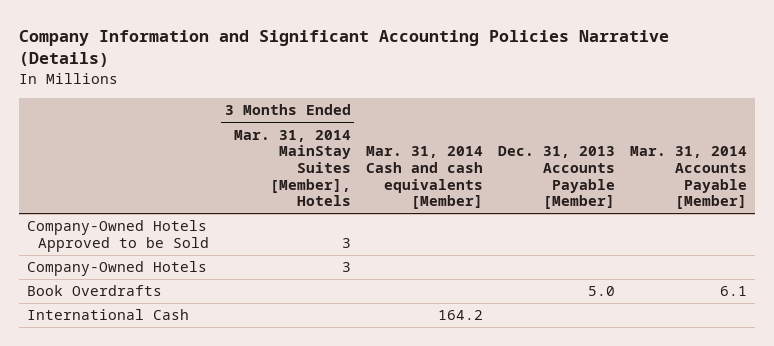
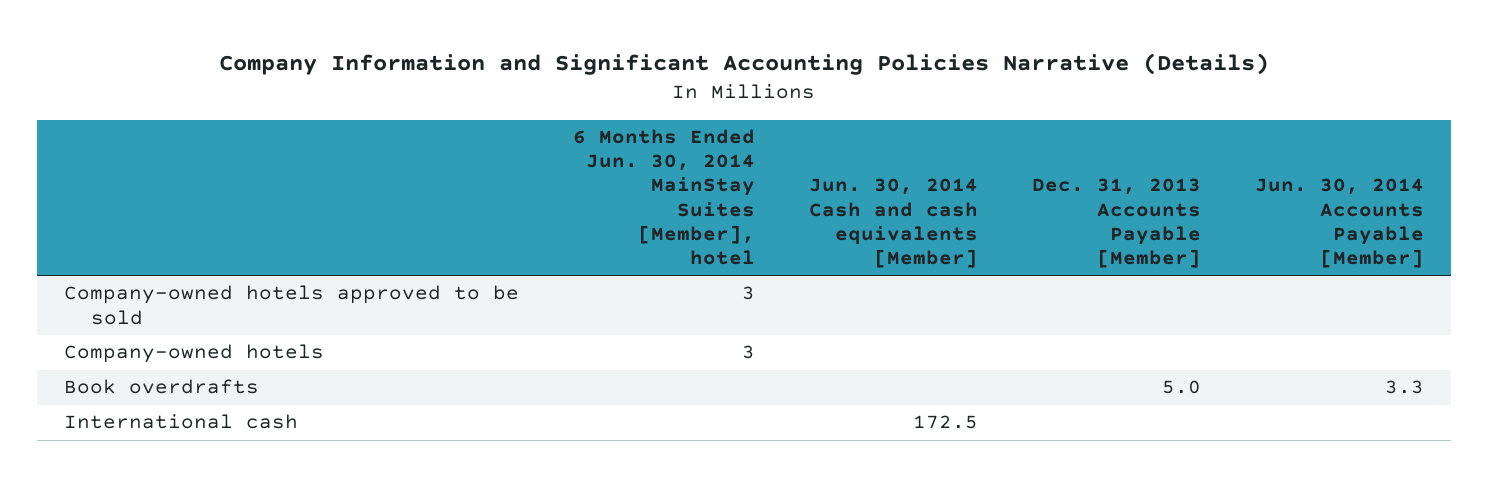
- | 3 Months Ended Mar. 31, 2014 MainStay Suites [Member], Hotels | Mar. 31, 2014 Cash and cash equivalents [Member] | Dec. 31, 2013 Accounts Payable [Member] | Mar. 31, 2014 Accounts Payable [Member]
+ | 6 Months Ended Jun. 30, 2014 MainStay Suites [Member], hotel | Jun. 30, 2014 Cash and cash equivalents [Member] | Dec. 31, 2013 Accounts Payable [Member] | Jun. 30, 2014 Accounts Payable [Member]
- Company-Owned Hotels Approved to be Sold | 3 | | |
- Company-Owned Hotels | 3 | | |
- Book Overdrafts | | | 5.0 | 6.1
- International Cash | | 164.2 | |
+ Company-owned hotels approved to be sold | 3 | | |
+ Company-owned hotels | 3 | | |
+ Book overdrafts | | | 5.0 | 3.3
+ International cash | | 172.5 | |

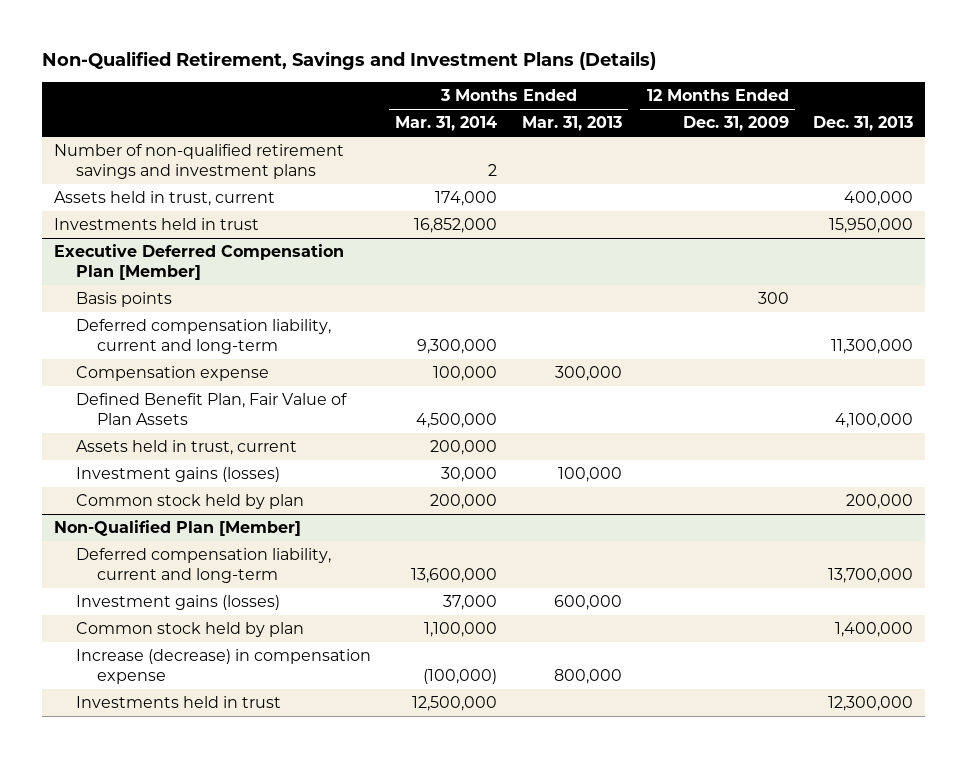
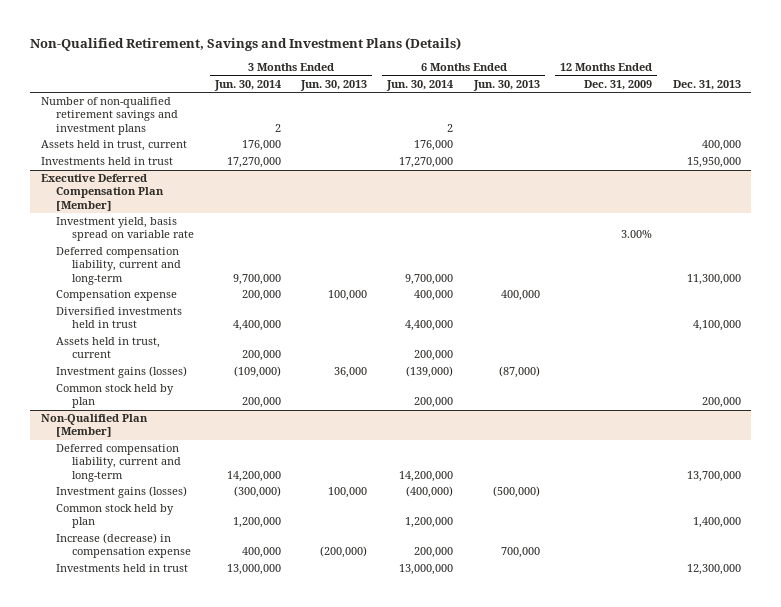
- | 3 Months Ended Mar. 31, 2014 | 3 Months Ended Mar. 31, 2013 | 12 Months Ended Dec. 31, 2009 | Dec. 31, 2013
+ | 3 Months Ended Jun. 30, 2014 | 3 Months Ended Jun. 30, 2013 | 6 Months Ended Jun. 30, 2014 | 6 Months Ended Jun. 30, 2013 | 12 Months Ended Dec. 31, 2009 | Dec. 31, 2013
@ Executive Deferred Compensation Plan [Member]
- Basis points | | | 300 |
+ Investment yield, basis spread on variable rate | | | | | 3.00% |
- Defined Benefit Plan, Fair Value of Plan Assets | 4,500,000 | | | 4,100,000
+ Diversified investments held in trust | 4,400,000 | | 4,400,000 | | | 4,100,000

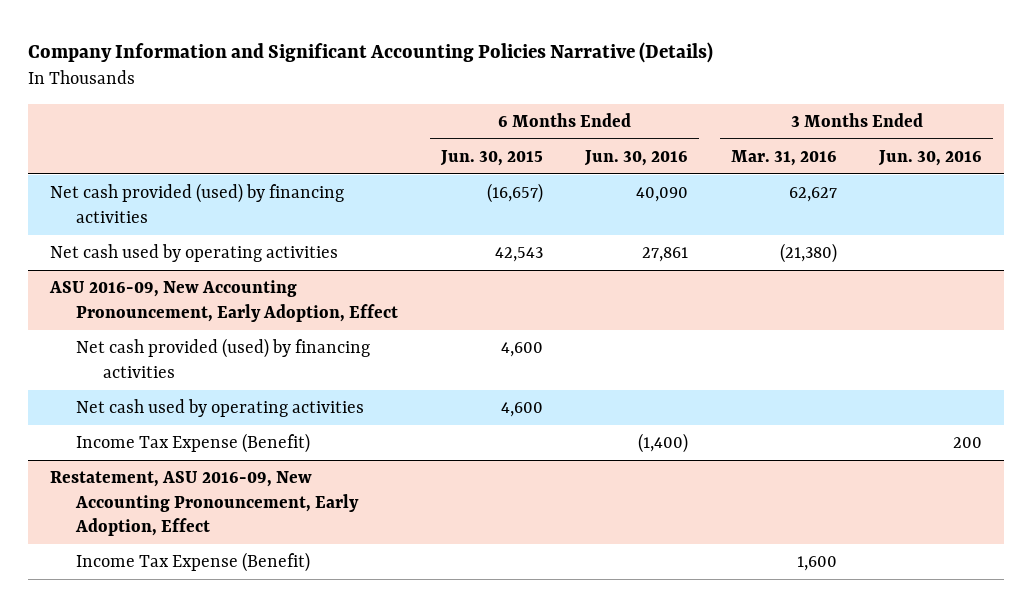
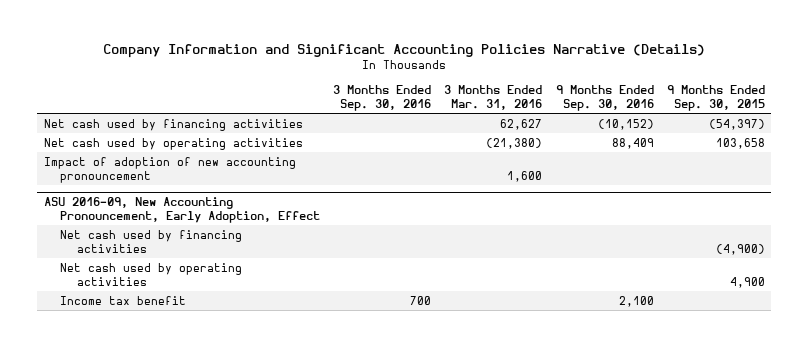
- | 6 Months Ended Jun. 30, 2015 | 6 Months Ended Jun. 30, 2016 | 3 Months Ended Mar. 31, 2016 | 3 Months Ended Jun. 30, 2016
+ | 3 Months Ended Sep. 30, 2016 | 3 Months Ended Mar. 31, 2016 | 9 Months Ended Sep. 30, 2016 | 9 Months Ended Sep. 30, 2015
- Net cash provided (used) by financing activities | (16,657) | 40,090 | 62,627 |
+ Net cash used by financing activities | | 62,627 | (10,152) | (54,397)
+ Impact of adoption of new accounting pronouncement | | 1,600 | |
@ ASU 2016-09, New Accounting Pronouncement, Early Adoption, Effect
- Net cash provided (used) by financing activities | 4,600 | | |
+ Net cash used by financing activities | | | | (4,900)
- Income Tax Expense (Benefit) | | (1,400) | | 200
- Restatement, ASU 2016-09, New Accounting Pronouncement, Early Adoption, Effect
- Income Tax Expense (Benefit) | | | 1,600 |
@ ASU 2016-09, New Accounting Pronouncement, Early Adoption, Effect
+ Income tax benefit | 700 | | 2,100 |

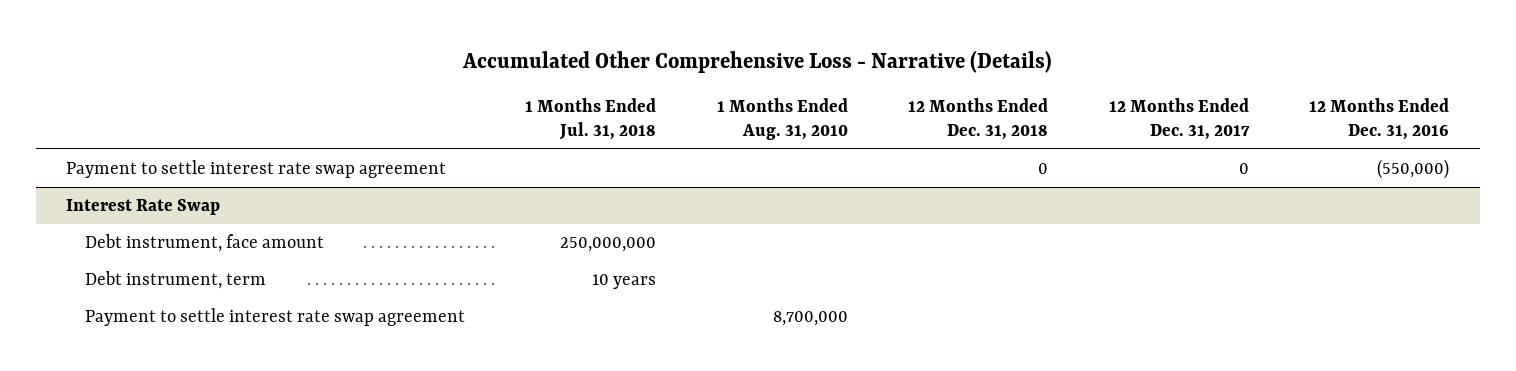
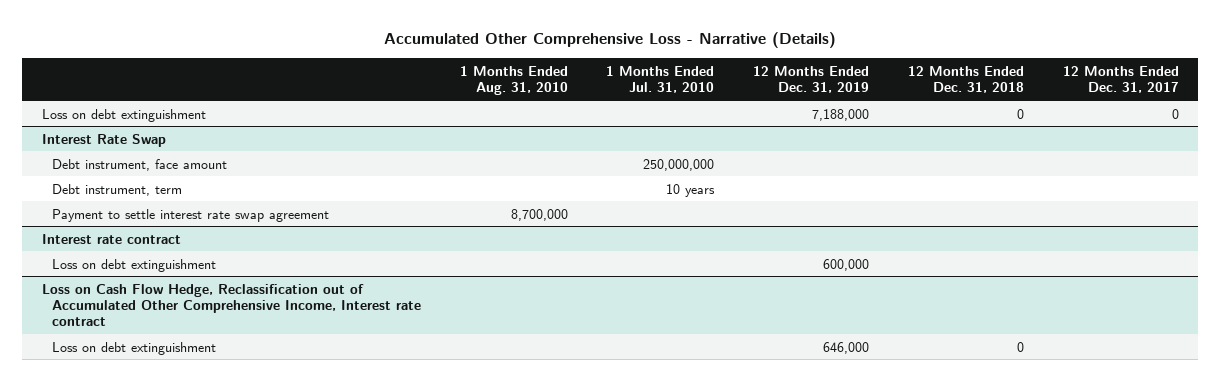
- | 1 Months Ended Jul. 31, 2018 | 1 Months Ended Aug. 31, 2010 | 12 Months Ended Dec. 31, 2018 | 12 Months Ended Dec. 31, 2017 | 12 Months Ended Dec. 31, 2016
+ | 1 Months Ended Aug. 31, 2010 | 1 Months Ended Jul. 31, 2010 | 12 Months Ended Dec. 31, 2019 | 12 Months Ended Dec. 31, 2018 | 12 Months Ended Dec. 31, 2017
- Payment to settle interest rate swap agreement | | | 0 | 0 | (550,000)
+ Loss on debt extinguishment | | | 7,188,000 | 0 | 0
+ Interest rate contract
+ Loss on debt extinguishment | | | 600,000 | |
+ Loss on Cash Flow Hedge, Reclassification out of Accumulated Other Comprehensive Income, Interest rate contract
+ Loss on debt extinguishment | | | 646,000 | 0 |

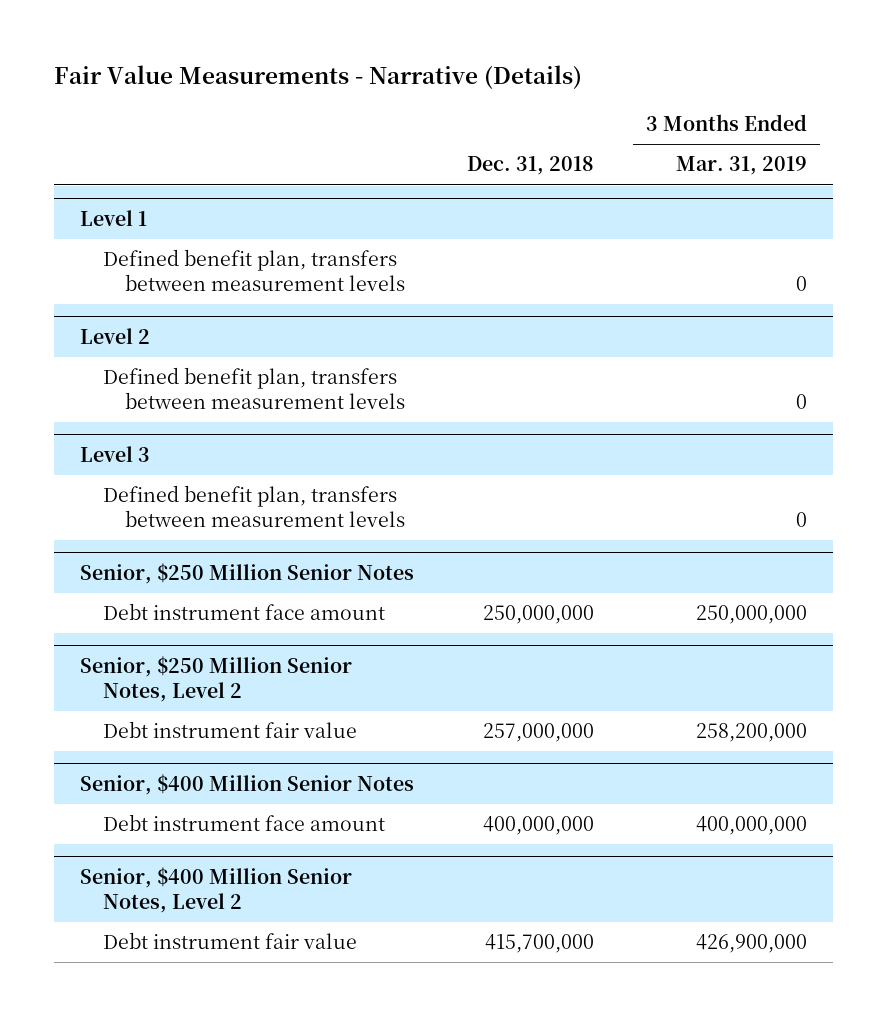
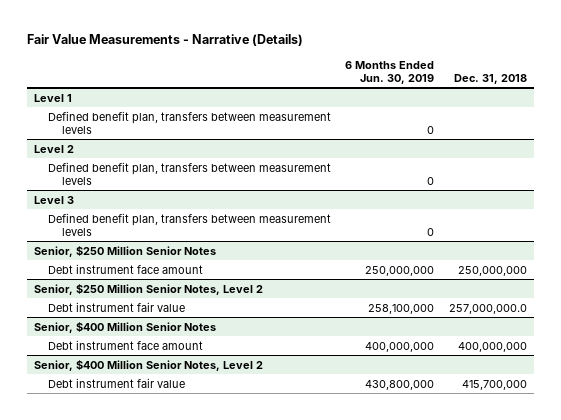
- | Dec. 31, 2018 | 3 Months Ended Mar. 31, 2019
+ | 6 Months Ended Jun. 30, 2019 | Dec. 31, 2018
@ Senior, $250 Million Senior Notes, Level 2
- Debt instrument fair value | 257,000,000 | 258,200,000
+ Debt instrument fair value | 258,100,000 | 257,000,000.0

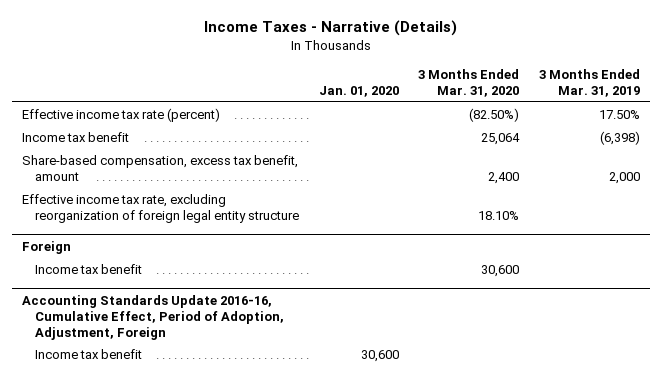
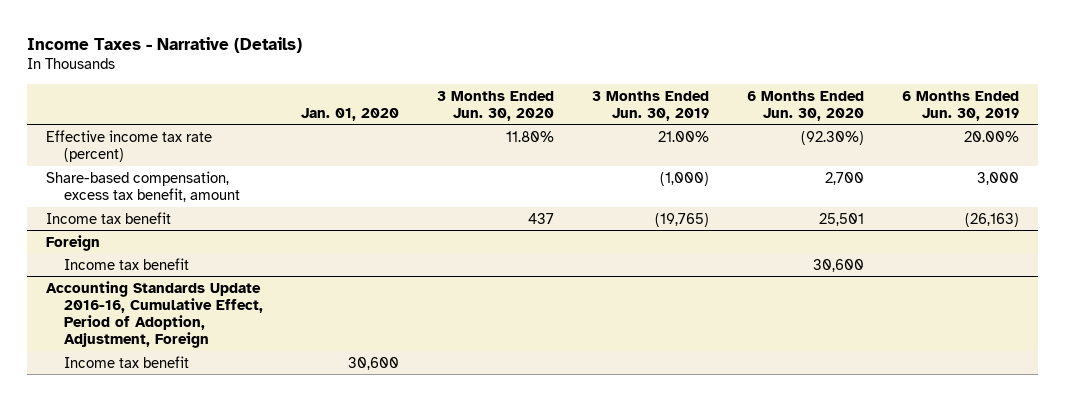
- | Jan. 01, 2020 | 3 Months Ended Mar. 31, 2020 | 3 Months Ended Mar. 31, 2019
+ | Jan. 01, 2020 | 3 Months Ended Jun. 30, 2020 | 3 Months Ended Jun. 30, 2019 | 6 Months Ended Jun. 30, 2020 | 6 Months Ended Jun. 30, 2019
- Effective income tax rate, excluding reorganization of foreign legal entity structure | | 18.10% |
moved down: Income tax benefit | | 437 | (19,765) | 25,501 | (26,163)

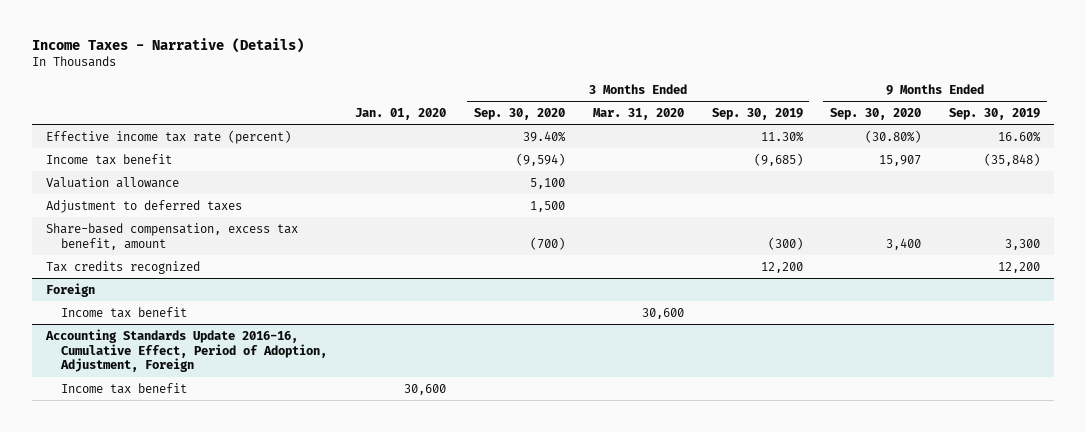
- | Jan. 01, 2020 | 3 Months Ended Jun. 30, 2020 | 3 Months Ended Jun. 30, 2019 | 6 Months Ended Jun. 30, 2020 | 6 Months Ended Jun. 30, 2019
+ | Jan. 01, 2020 | 3 Months Ended Sep. 30, 2020 | 3 Months Ended Mar. 31, 2020 | 3 Months Ended Sep. 30, 2019 | 9 Months Ended Sep. 30, 2020 | 9 Months Ended Sep. 30, 2019
+ Valuation allowance | | 5,100 | | | |
+ Adjustment to deferred taxes | | 1,500 | | | |
moved down: Share-based compensation, excess tax benefit, amount | | (700) | | (300) | 3,400 | 3,300
+ Tax credits recognized | | | | 12,200 | | 12,200

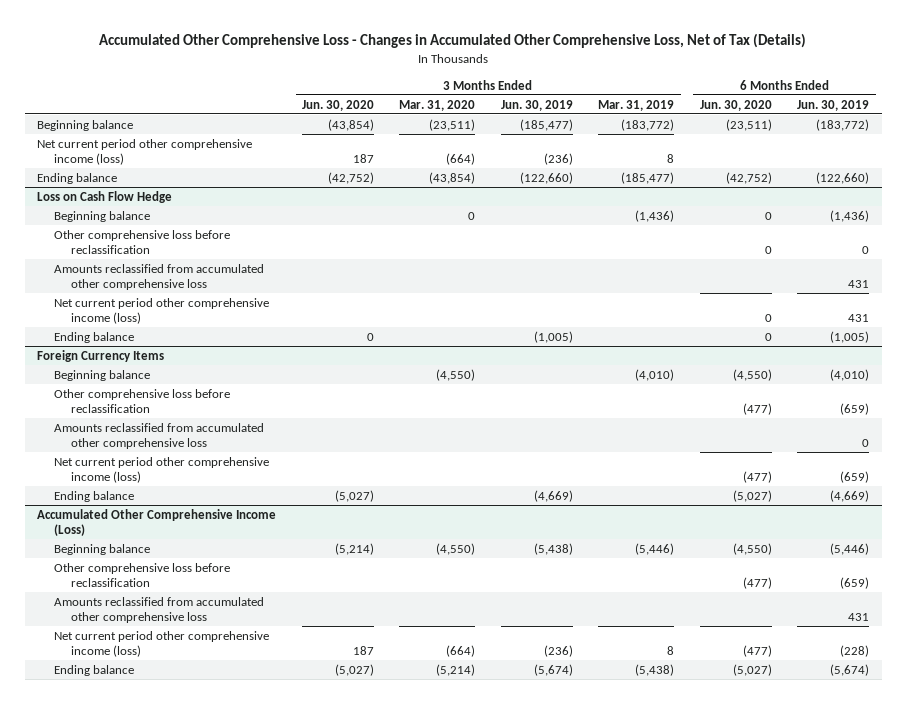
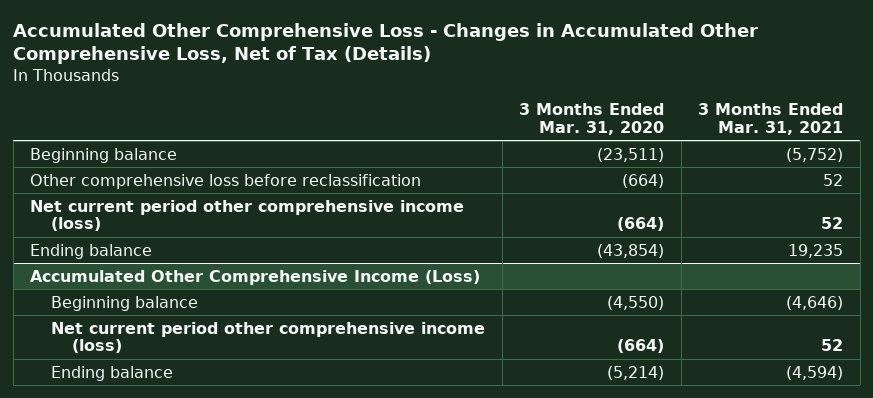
- | 3 Months Ended Jun. 30, 2020 | 3 Months Ended Mar. 31, 2020 | 3 Months Ended Jun. 30, 2019 | 3 Months Ended Mar. 31, 2019 | 6 Months Ended Jun. 30, 2020 | 6 Months Ended Jun. 30, 2019
+ | 3 Months Ended Mar. 31, 2020 | 3 Months Ended Mar. 31, 2021
+ Other comprehensive loss before reclassification | (664) | 52
- Loss on Cash Flow Hedge
- Beginning balance | | 0 | | (1,436) | 0 | (1,436)
- Other comprehensive loss before reclassification | | | | | 0 | 0
- Amounts reclassified from accumulated other comprehensive loss | | | | | | 431
- Net current period other comprehensive income (loss) | | | | | 0 | 431
- Ending balance | 0 | | (1,005) | | 0 | (1,005)
- Foreign Currency Items
- Beginning balance | | (4,550) | | (4,010) | (4,550) | (4,010)
- Other comprehensive loss before reclassification | | | | | (477) | (659)
- Amounts reclassified from accumulated other comprehensive loss | | | | | | 0
- Net current period other comprehensive income (loss) | | | | | (477) | (659)
- Ending balance | (5,027) | | (4,669) | | (5,027) | (4,669)
@ Accumulated Other Comprehensive Income (Loss)
- Other comprehensive loss before reclassification | | | | | (477) | (659)
- Amounts reclassified from accumulated other comprehensive loss | | | | | | 431

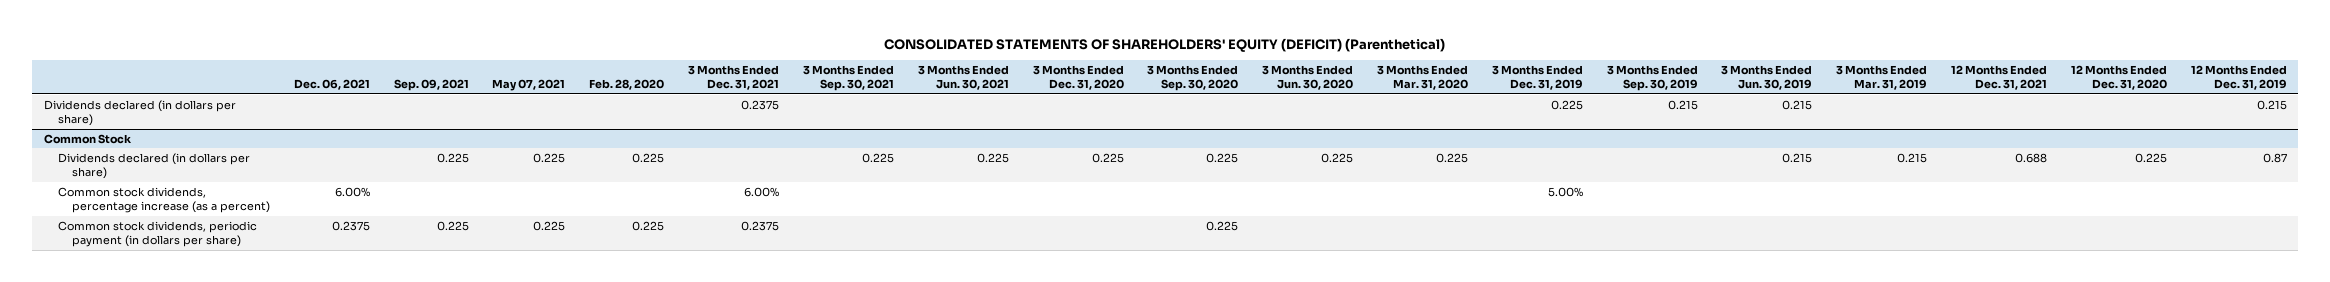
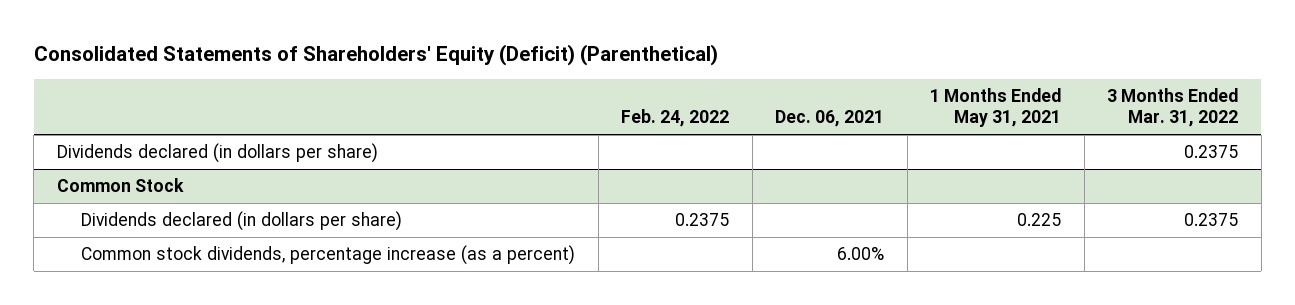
- CONSOLIDATED STATEMENTS OF SHAREHOLDERS' EQUITY (DEFICIT) (Parenthetical)
+ Consolidated Statements of Shareholders' Equity (Deficit) (Parenthetical)
- | Dec. 06, 2021 | Sep. 09, 2021 | May 07, 2021 | Feb. 28, 2020 | 3 Months Ended Dec. 31, 2021 | 3 Months Ended Sep. 30, 2021 | 3 Months Ended Jun. 30, 2021 | 3 Months Ended Dec. 31, 2020 | 3 Months Ended Sep. 30, 2020 | 3 Months Ended Jun. 30, 2020 | 3 Months Ended Mar. 31, 2020 | 3 Months Ended Dec. 31, 2019 | 3 Months Ended Sep. 30, 2019 | 3 Months Ended Jun. 30, 2019 | 3 Months Ended Mar. 31, 2019 | 12 Months Ended Dec. 31, 2021 | 12 Months Ended Dec. 31, 2020 | 12 Months Ended Dec. 31, 2019
+ | Feb. 24, 2022 | Dec. 06, 2021 | 1 Months Ended May 31, 2021 | 3 Months Ended Mar. 31, 2022
@ Common Stock
- Common stock dividends, periodic payment (in dollars per share) | 0.2375 | 0.225 | 0.225 | 0.225 | 0.2375 | | | | 0.225 | | | | | | | | |

